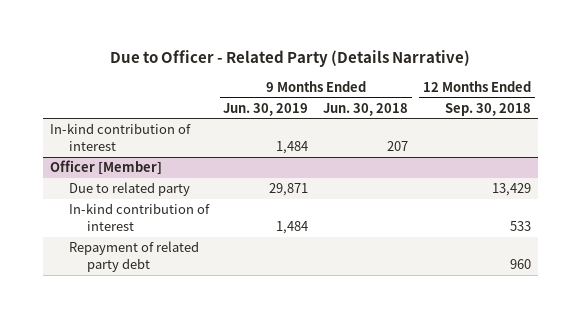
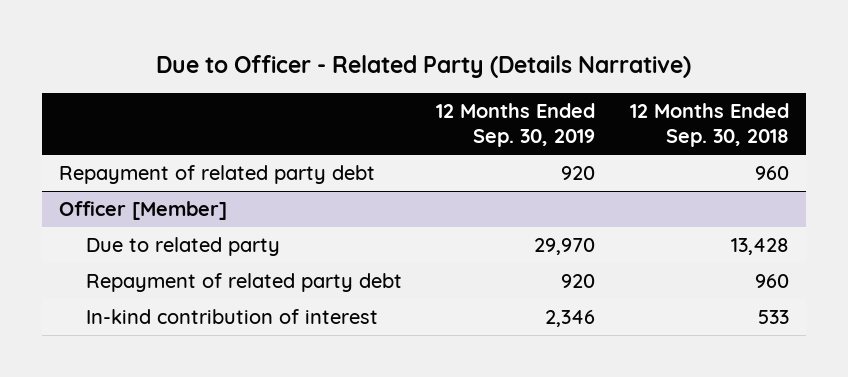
- | 9 Months Ended Jun. 30, 2019 | 9 Months Ended Jun. 30, 2018 | 12 Months Ended Sep. 30, 2018
+ | 12 Months Ended Sep. 30, 2019 | 12 Months Ended Sep. 30, 2018
- In-kind contribution of interest | 1,484 | 207 |
+ Repayment of related party debt | 920 | 960
@ Officer [Member]
- Due to related party | 29,871 | | 13,429
+ Due to related party | 29,970 | 13,428
moved down: In-kind contribution of interest | 2,346 | 533

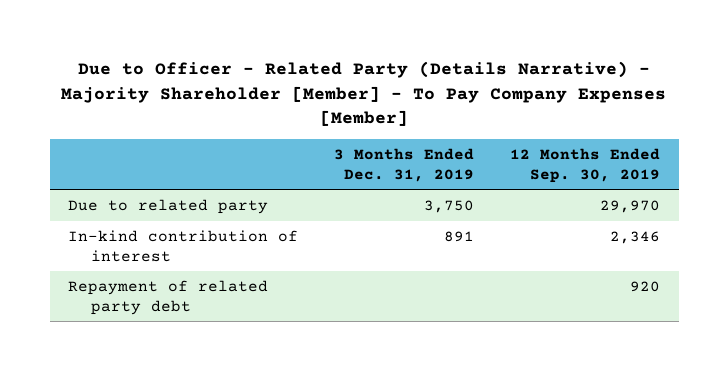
- Due to Officer - Related Party (Details Narrative)
+ Due to Officer - Related Party (Details Narrative) - Majority Shareholder [Member] - To Pay Company Expenses [Member]
- | 12 Months Ended Sep. 30, 2019 | 12 Months Ended Sep. 30, 2018
+ | 3 Months Ended Dec. 31, 2019 | 12 Months Ended Sep. 30, 2019
- Officer [Member]
- Repayment of related party debt | 920 | 960
moved down: Repayment of related party debt | | 920

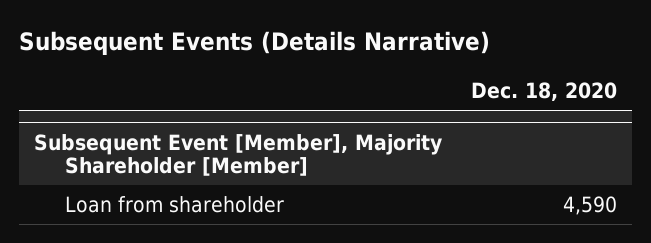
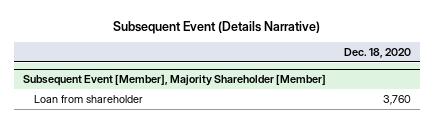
- Subsequent Events (Details Narrative)
+ Subsequent Event (Details Narrative)
@ Subsequent Event [Member], Majority Shareholder [Member]
- Loan from shareholder | 4,590
+ Loan from shareholder | 3,760

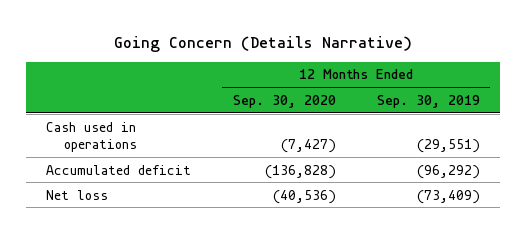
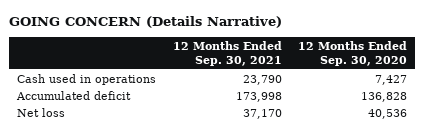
- Going Concern (Details Narrative)
+ GOING CONCERN (Details Narrative)
- | 12 Months Ended Sep. 30, 2020 | 12 Months Ended Sep. 30, 2019
+ | 12 Months Ended Sep. 30, 2021 | 12 Months Ended Sep. 30, 2020
- Cash used in operations | (7,427) | (29,551)
- Accumulated deficit | (136,828) | (96,292)
- Net loss | (40,536) | (73,409)
+ Cash used in operations | 23,790 | 7,427
+ Accumulated deficit | 173,998 | 136,828
+ Net loss | 37,170 | 40,536

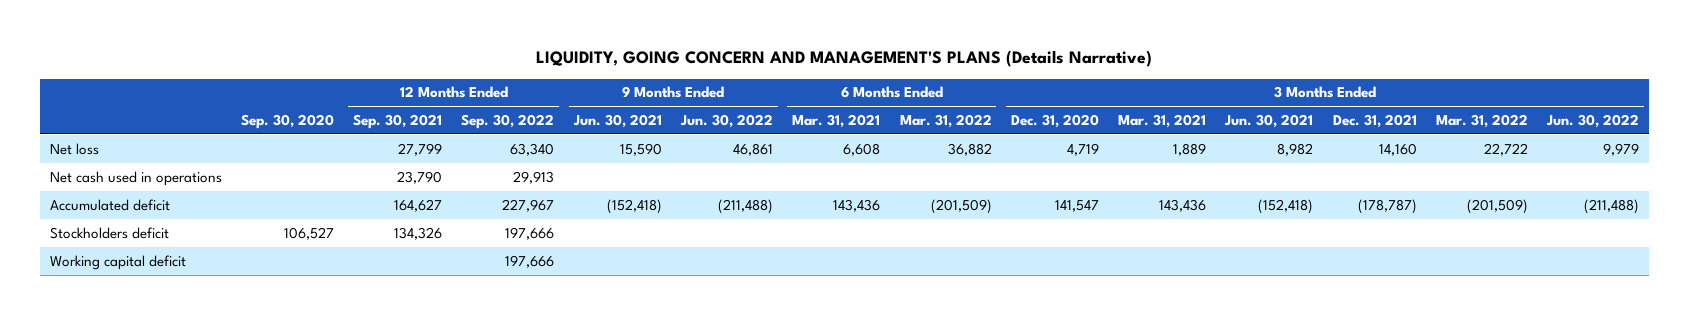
- GOING CONCERN (Details Narrative)
+ LIQUIDITY, GOING CONCERN AND MANAGEMENT'S PLANS (Details Narrative)
- | 12 Months Ended Sep. 30, 2021 | 12 Months Ended Sep. 30, 2020
+ | Sep. 30, 2020 | 12 Months Ended Sep. 30, 2021 | 12 Months Ended Sep. 30, 2022 | 9 Months Ended Jun. 30, 2021 | 9 Months Ended Jun. 30, 2022 | 6 Months Ended Mar. 31, 2021 | 6 Months Ended Mar. 31, 2022 | 3 Months Ended Dec. 31, 2020 | 3 Months Ended Mar. 31, 2021 | 3 Months Ended Jun. 30, 2021 | 3 Months Ended Dec. 31, 2021 | 3 Months Ended Mar. 31, 2022 | 3 Months Ended Jun. 30, 2022
- Cash used in operations | 23,790 | 7,427
- Accumulated deficit | 173,998 | 136,828
- Net loss | 37,170 | 40,536
+ Net loss | | 27,799 | 63,340 | 15,590 | 46,861 | 6,608 | 36,882 | 4,719 | 1,889 | 8,982 | 14,160 | 22,722 | 9,979
+ Net cash used in operations | | 23,790 | 29,913 | | | | | | | | | |
+ Accumulated deficit | | 164,627 | 227,967 | (152,418) | (211,488) | 143,436 | (201,509) | 141,547 | 143,436 | (152,418) | (178,787) | (201,509) | (211,488)
+ Stockholders deficit | 106,527 | 134,326 | 197,666 | | | | | | | | | |
+ Working capital deficit | | | 197,666 | | | | | | | | | |

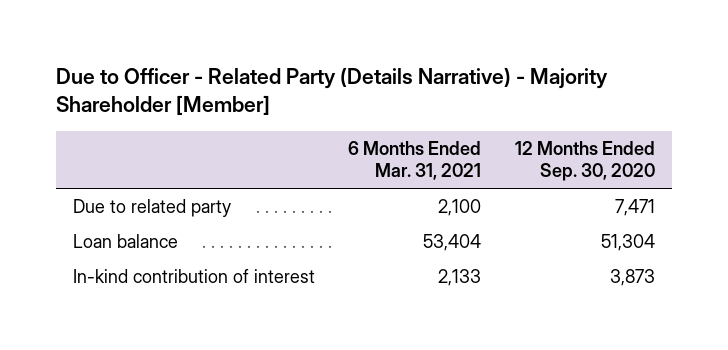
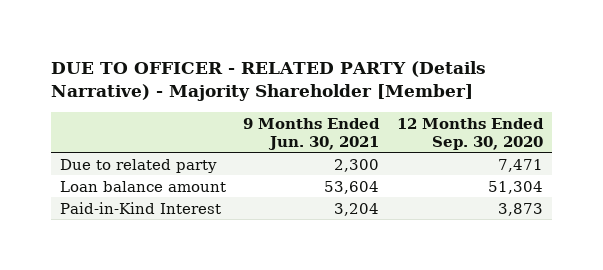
- Due to Officer - Related Party (Details Narrative) - Majority Shareholder [Member]
+ DUE TO OFFICER - RELATED PARTY (Details Narrative) - Majority Shareholder [Member]
- | 6 Months Ended Mar. 31, 2021 | 12 Months Ended Sep. 30, 2020
+ | 9 Months Ended Jun. 30, 2021 | 12 Months Ended Sep. 30, 2020
- Loan balance | 53,404 | 51,304
- In-kind contribution of interest | 2,133 | 3,873
+ Loan balance amount | 53,604 | 51,304
+ Paid-in-Kind Interest | 3,204 | 3,873

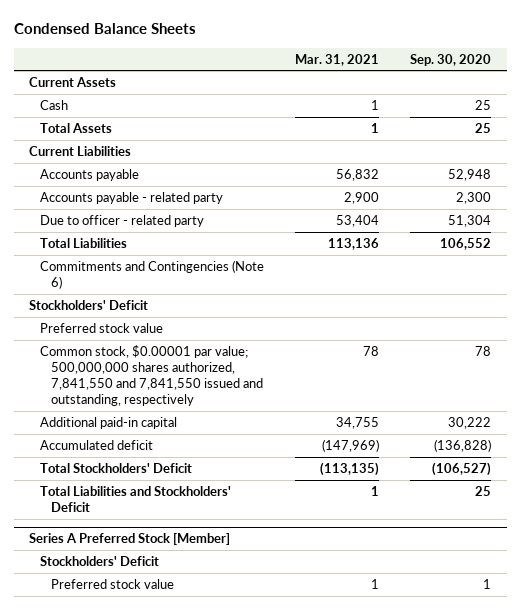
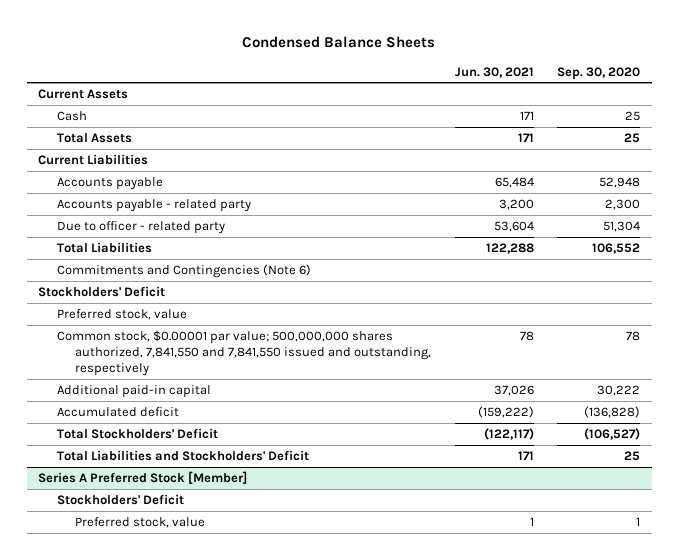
- | Mar. 31, 2021 | Sep. 30, 2020
+ | Jun. 30, 2021 | Sep. 30, 2020
- Preferred stock value
+ Preferred stock, value
@ Series A Preferred Stock [Member]
- Preferred stock value | 1 | 1
+ Preferred stock, value | 1 | 1

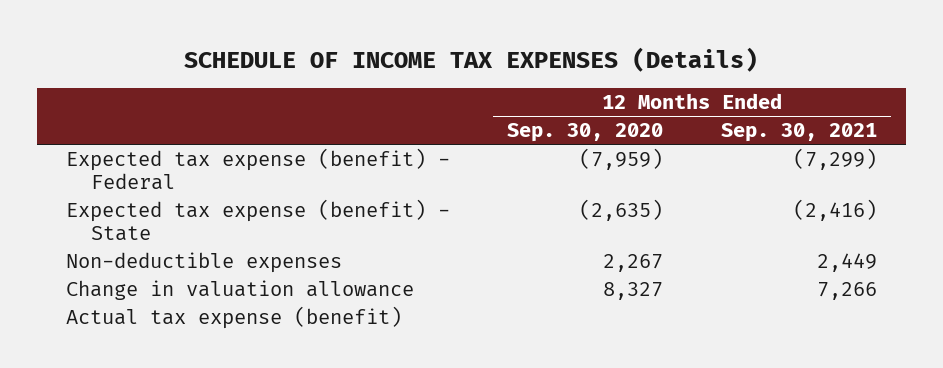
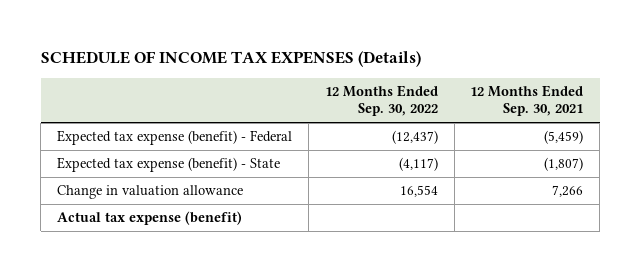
- | 12 Months Ended Sep. 30, 2020 | 12 Months Ended Sep. 30, 2021
+ | 12 Months Ended Sep. 30, 2022 | 12 Months Ended Sep. 30, 2021
- Expected tax expense (benefit) - Federal | (7,959) | (7,299)
- Expected tax expense (benefit) - State | (2,635) | (2,416)
- Non-deductible expenses | 2,267 | 2,449
+ Expected tax expense (benefit) - Federal | (12,437) | (5,459)
+ Expected tax expense (benefit) - State | (4,117) | (1,807)

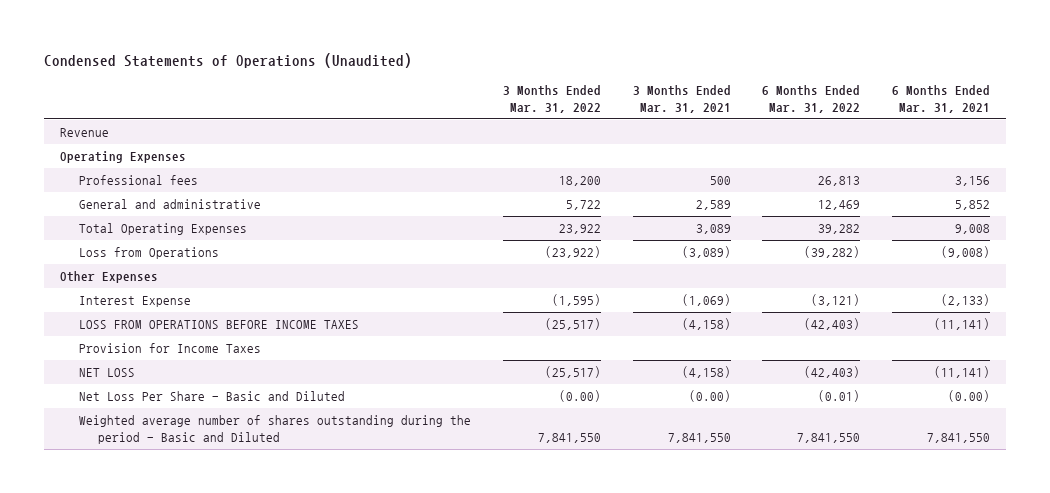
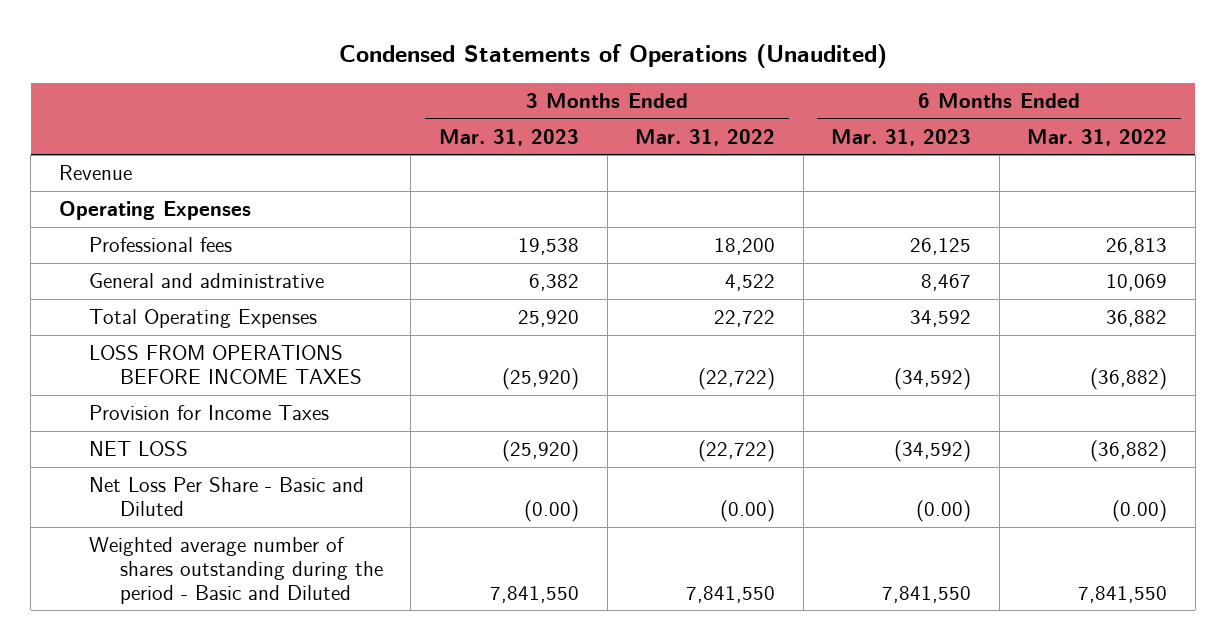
- | 3 Months Ended Mar. 31, 2022 | 3 Months Ended Mar. 31, 2021 | 6 Months Ended Mar. 31, 2022 | 6 Months Ended Mar. 31, 2021
+ | 3 Months Ended Mar. 31, 2023 | 3 Months Ended Mar. 31, 2022 | 6 Months Ended Mar. 31, 2023 | 6 Months Ended Mar. 31, 2022
- General and administrative | 5,722 | 2,589 | 12,469 | 5,852
- Total Operating Expenses | 23,922 | 3,089 | 39,282 | 9,008
- Loss from Operations | (23,922) | (3,089) | (39,282) | (9,008)
- Other Expenses
- Interest Expense | (1,595) | (1,069) | (3,121) | (2,133)
- LOSS FROM OPERATIONS BEFORE INCOME TAXES | (25,517) | (4,158) | (42,403) | (11,141)
+ General and administrative | 6,382 | 4,522 | 8,467 | 10,069
+ Total Operating Expenses | 25,920 | 22,722 | 34,592 | 36,882
+ LOSS FROM OPERATIONS BEFORE INCOME TAXES | (25,920) | (22,722) | (34,592) | (36,882)
- NET LOSS | (25,517) | (4,158) | (42,403) | (11,141)
- Net Loss Per Share - Basic and Diluted | (0.00) | (0.00) | (0.01) | (0.00)
+ NET LOSS | (25,920) | (22,722) | (34,592) | (36,882)
+ Net Loss Per Share - Basic and Diluted | (0.00) | (0.00) | (0.00) | (0.00)

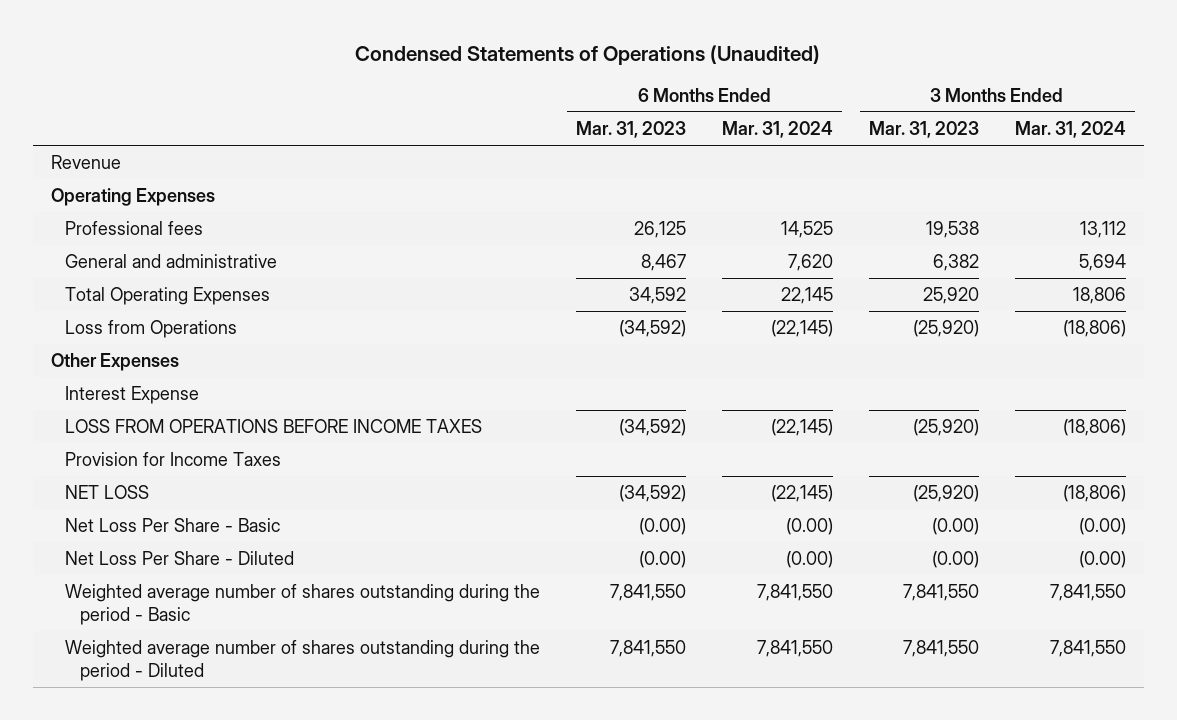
- | 3 Months Ended Mar. 31, 2023 | 3 Months Ended Mar. 31, 2022 | 6 Months Ended Mar. 31, 2023 | 6 Months Ended Mar. 31, 2022
+ | 6 Months Ended Mar. 31, 2023 | 6 Months Ended Mar. 31, 2024 | 3 Months Ended Mar. 31, 2023 | 3 Months Ended Mar. 31, 2024
+ Loss from Operations | (34,592) | (22,145) | (25,920) | (18,806)
+ Other Expenses
+ Interest Expense
- Net Loss Per Share - Basic and Diluted | (0.00) | (0.00) | (0.00) | (0.00)
- Weighted average number of shares outstanding during the period - Basic and Diluted | 7,841,550 | 7,841,550 | 7,841,550 | 7,841,550
+ Net Loss Per Share - Basic | (0.00) | (0.00) | (0.00) | (0.00)
+ Net Loss Per Share - Diluted | (0.00) | (0.00) | (0.00) | (0.00)
+ Weighted average number of shares outstanding during the period - Basic | 7,841,550 | 7,841,550 | 7,841,550 | 7,841,550
+ Weighted average number of shares outstanding during the period - Diluted | 7,841,550 | 7,841,550 | 7,841,550 | 7,841,550

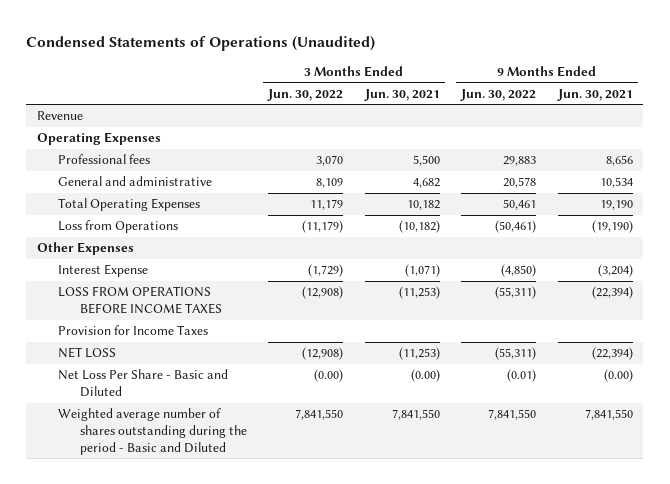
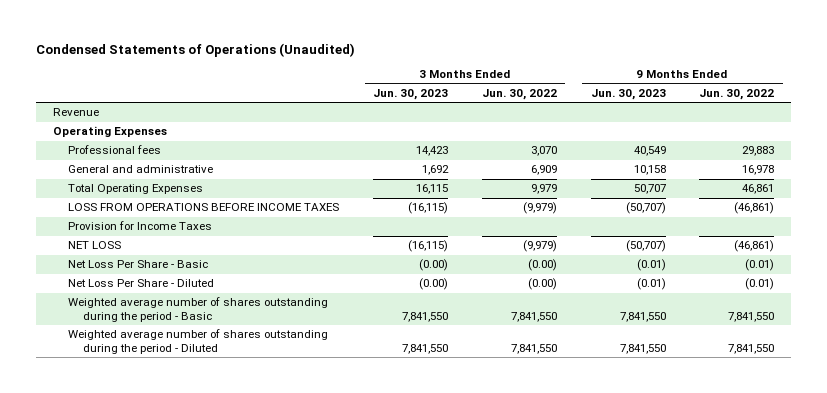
- | 3 Months Ended Jun. 30, 2022 | 3 Months Ended Jun. 30, 2021 | 9 Months Ended Jun. 30, 2022 | 9 Months Ended Jun. 30, 2021
+ | 3 Months Ended Jun. 30, 2023 | 3 Months Ended Jun. 30, 2022 | 9 Months Ended Jun. 30, 2023 | 9 Months Ended Jun. 30, 2022
- General and administrative | 8,109 | 4,682 | 20,578 | 10,534
- Total Operating Expenses | 11,179 | 10,182 | 50,461 | 19,190
- Loss from Operations | (11,179) | (10,182) | (50,461) | (19,190)
- Other Expenses
- Interest Expense | (1,729) | (1,071) | (4,850) | (3,204)
- LOSS FROM OPERATIONS BEFORE INCOME TAXES | (12,908) | (11,253) | (55,311) | (22,394)
+ General and administrative | 1,692 | 6,909 | 10,158 | 16,978
+ Total Operating Expenses | 16,115 | 9,979 | 50,707 | 46,861
+ LOSS FROM OPERATIONS BEFORE INCOME TAXES | (16,115) | (9,979) | (50,707) | (46,861)
- NET LOSS | (12,908) | (11,253) | (55,311) | (22,394)
- Net Loss Per Share - Basic and Diluted | (0.00) | (0.00) | (0.01) | (0.00)
- Weighted average number of shares outstanding during the period - Basic and Diluted | 7,841,550 | 7,841,550 | 7,841,550 | 7,841,550
+ NET LOSS | (16,115) | (9,979) | (50,707) | (46,861)
+ Net Loss Per Share - Basic | (0.00) | (0.00) | (0.01) | (0.01)
+ Net Loss Per Share - Diluted | (0.00) | (0.00) | (0.01) | (0.01)
+ Weighted average number of shares outstanding during the period - Basic | 7,841,550 | 7,841,550 | 7,841,550 | 7,841,550
+ Weighted average number of shares outstanding during the period - Diluted | 7,841,550 | 7,841,550 | 7,841,550 | 7,841,550

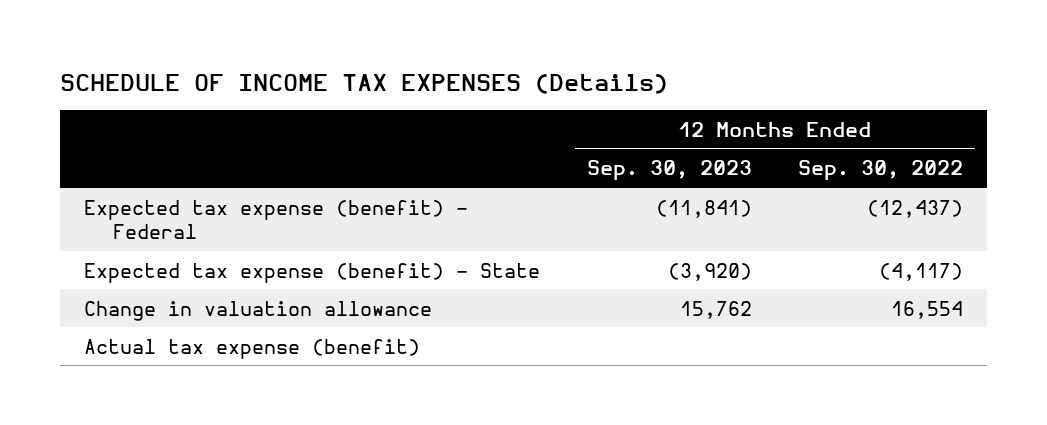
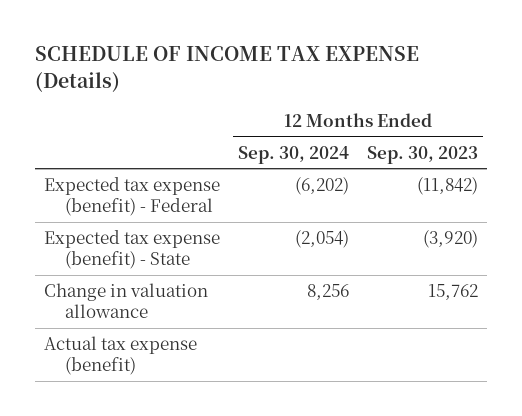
- SCHEDULE OF INCOME TAX EXPENSES (Details)
+ SCHEDULE OF INCOME TAX EXPENSE (Details)
- | 12 Months Ended Sep. 30, 2023 | 12 Months Ended Sep. 30, 2022
+ | 12 Months Ended Sep. 30, 2024 | 12 Months Ended Sep. 30, 2023
- Expected tax expense (benefit) - Federal | (11,841) | (12,437)
+ Expected tax expense (benefit) - Federal | (6,202) | (11,842)

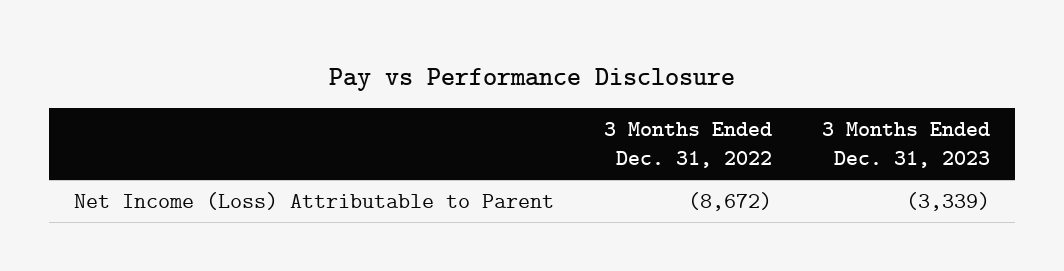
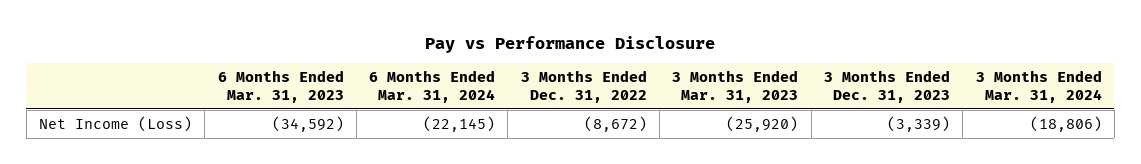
- | 3 Months Ended Dec. 31, 2022 | 3 Months Ended Dec. 31, 2023
+ | 6 Months Ended Mar. 31, 2023 | 6 Months Ended Mar. 31, 2024 | 3 Months Ended Dec. 31, 2022 | 3 Months Ended Mar. 31, 2023 | 3 Months Ended Dec. 31, 2023 | 3 Months Ended Mar. 31, 2024
- Net Income (Loss) Attributable to Parent | (8,672) | (3,339)
+ Net Income (Loss) | (34,592) | (22,145) | (8,672) | (25,920) | (3,339) | (18,806)

